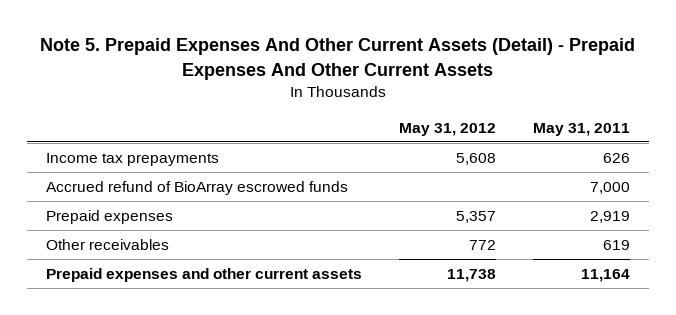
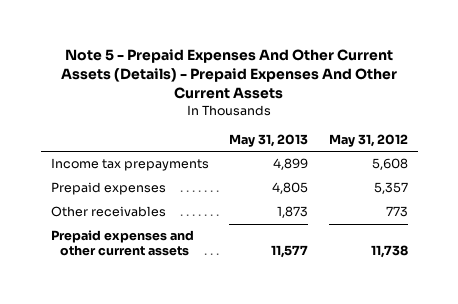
- Note 5. Prepaid Expenses And Other Current Assets (Detail) - Prepaid Expenses And Other Current Assets
+ Note 5 - Prepaid Expenses And Other Current Assets (Details) - Prepaid Expenses And Other Current Assets
- | May 31, 2012 | May 31, 2011
+ | May 31, 2013 | May 31, 2012
- Accrued refund of BioArray escrowed funds | | 7,000
- Other receivables | 772 | 619
+ Other receivables | 1,873 | 773

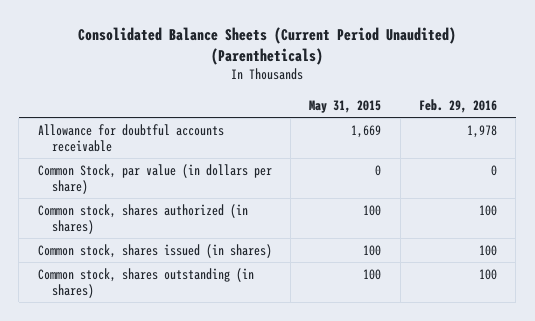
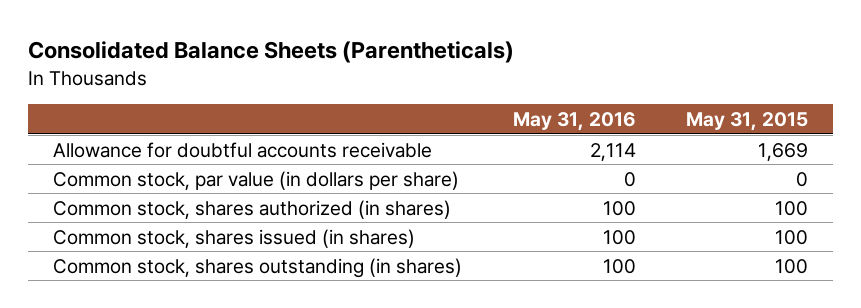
- Consolidated Balance Sheets (Current Period Unaudited) (Parentheticals)
+ Consolidated Balance Sheets (Parentheticals)
- | May 31, 2015 | Feb. 29, 2016
+ | May 31, 2016 | May 31, 2015
- Common Stock, par value (in dollars per share) | 0 | 0
+ Common stock, par value (in dollars per share) | 0 | 0

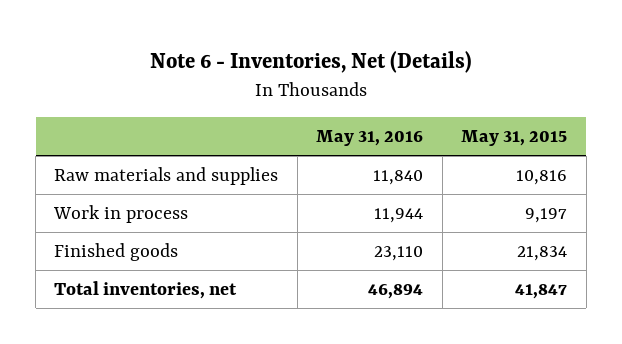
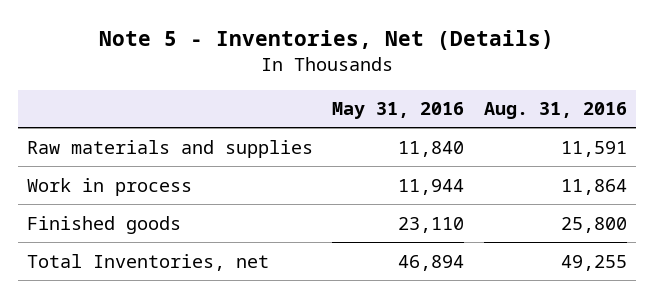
- Note 6 - Inventories, Net (Details)
+ Note 5 - Inventories, Net (Details)
- | May 31, 2016 | May 31, 2015
+ | May 31, 2016 | Aug. 31, 2016
- Total inventories, net | 46,894 | 41,847
+ Total Inventories, net | 46,894 | 49,255

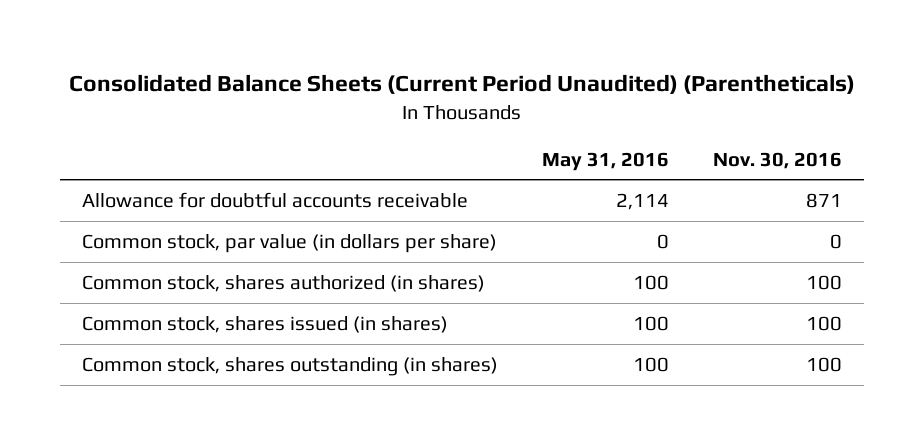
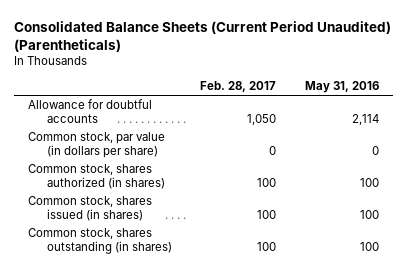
- | May 31, 2016 | Nov. 30, 2016
+ | Feb. 28, 2017 | May 31, 2016
- Allowance for doubtful accounts receivable | 2,114 | 871
+ Allowance for doubtful accounts | 1,050 | 2,114

